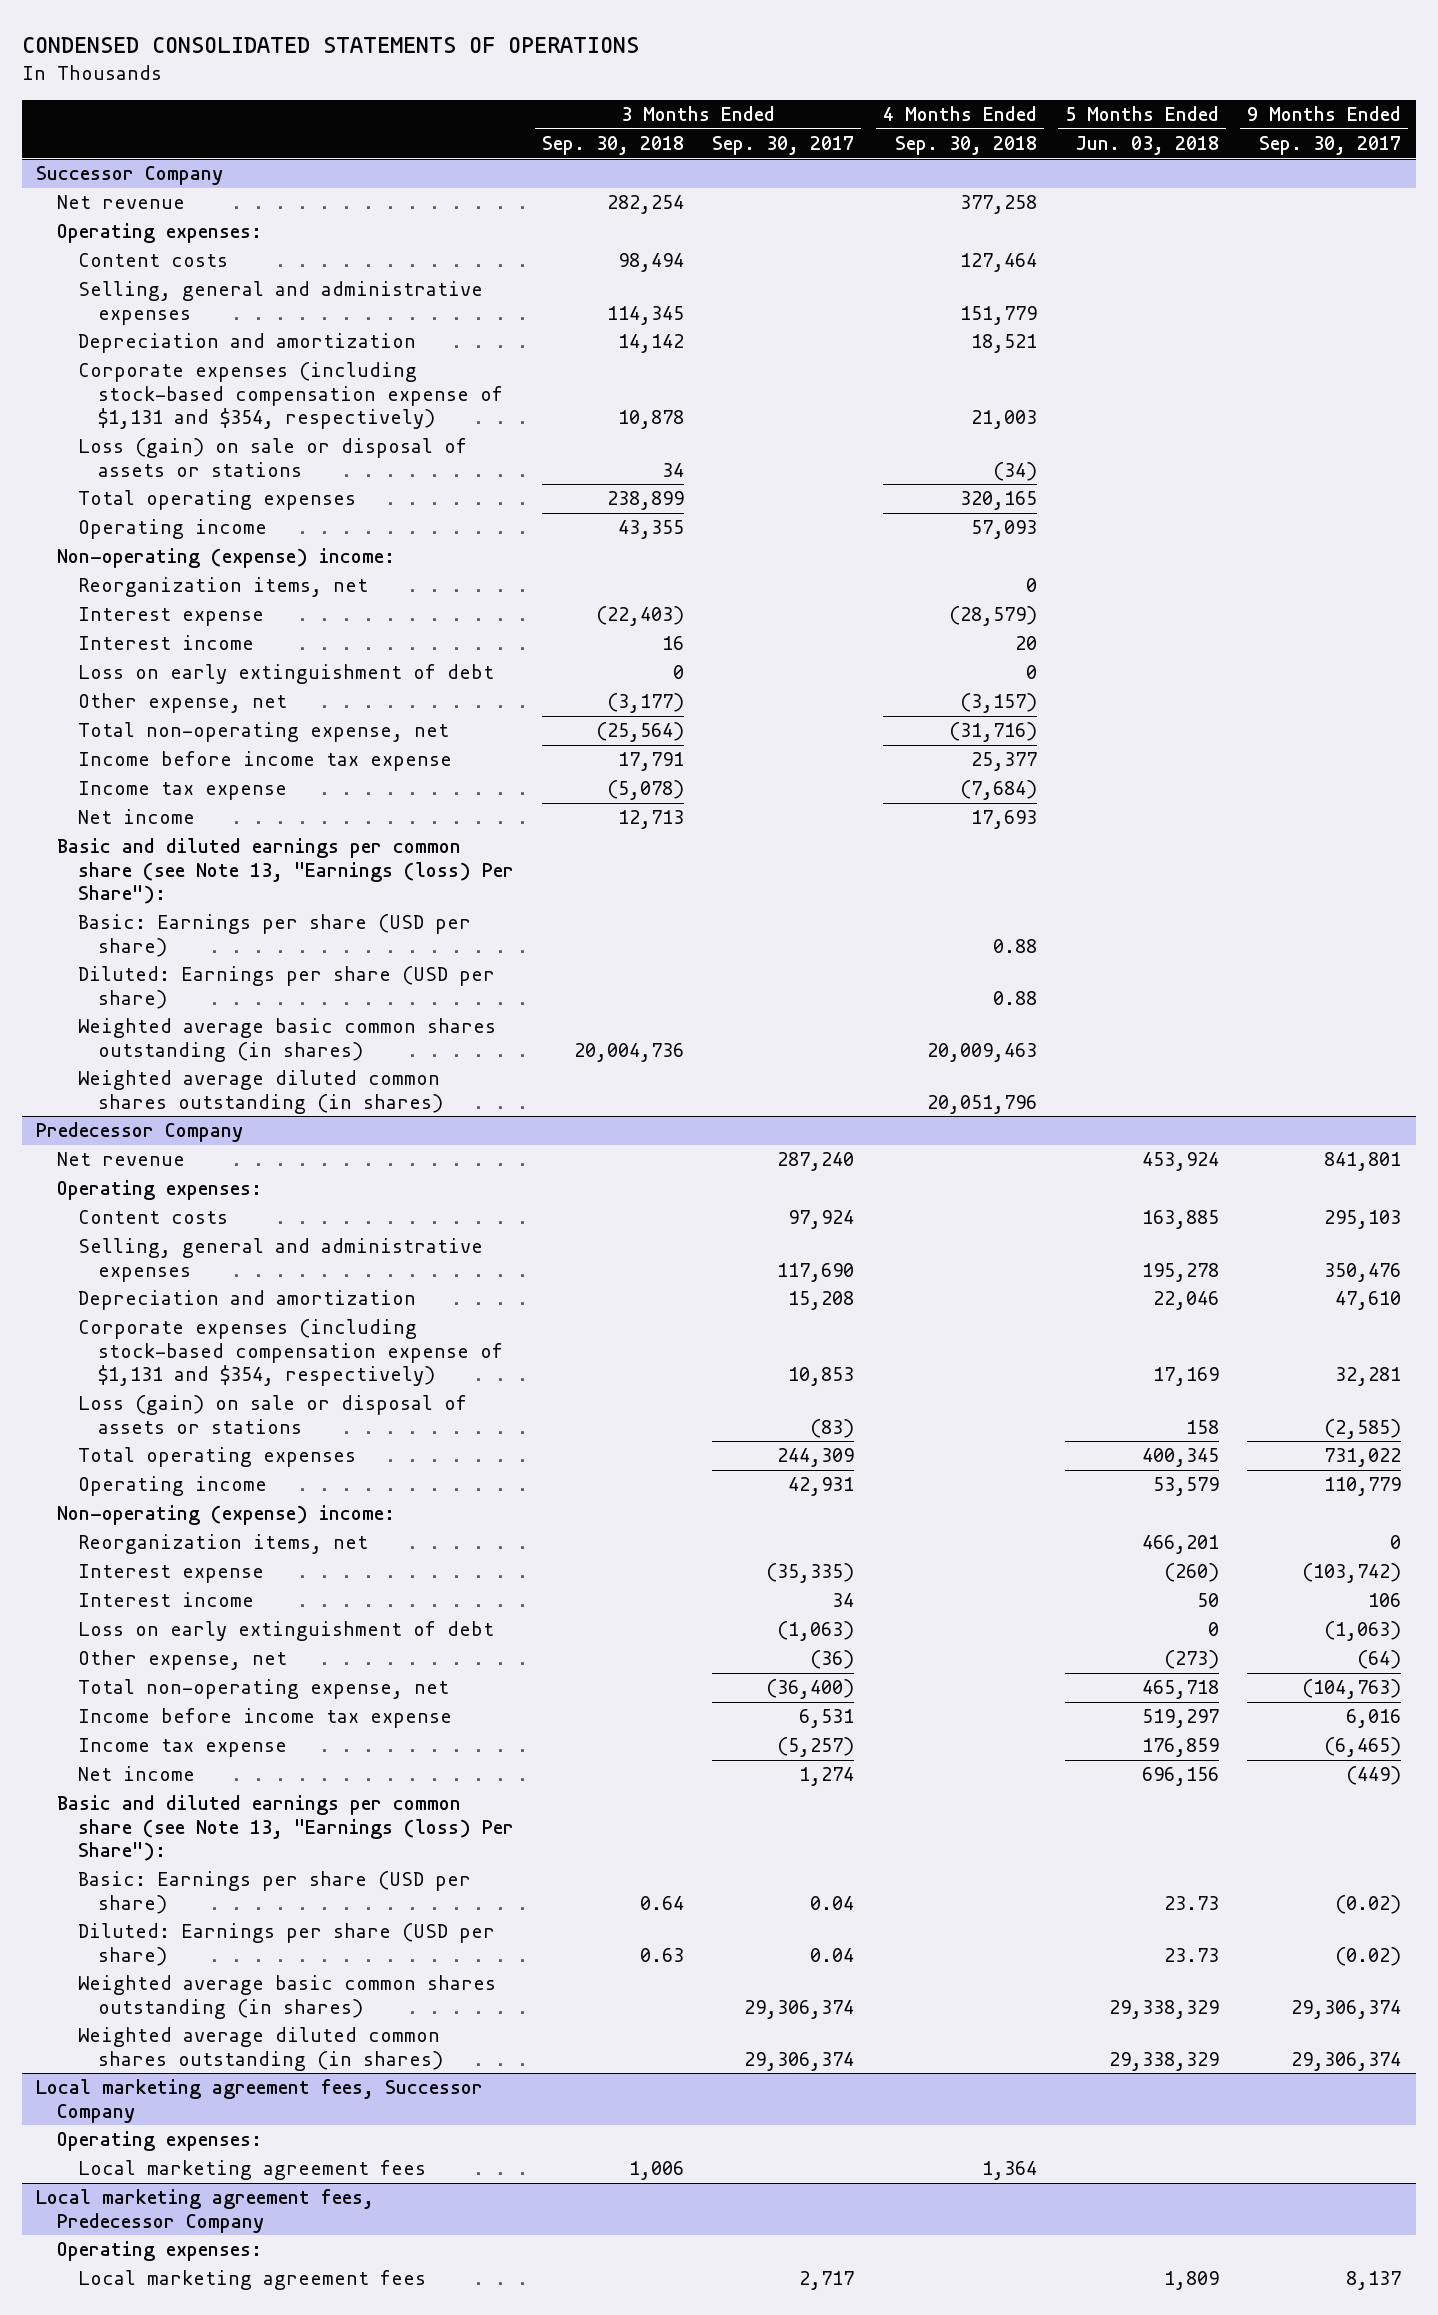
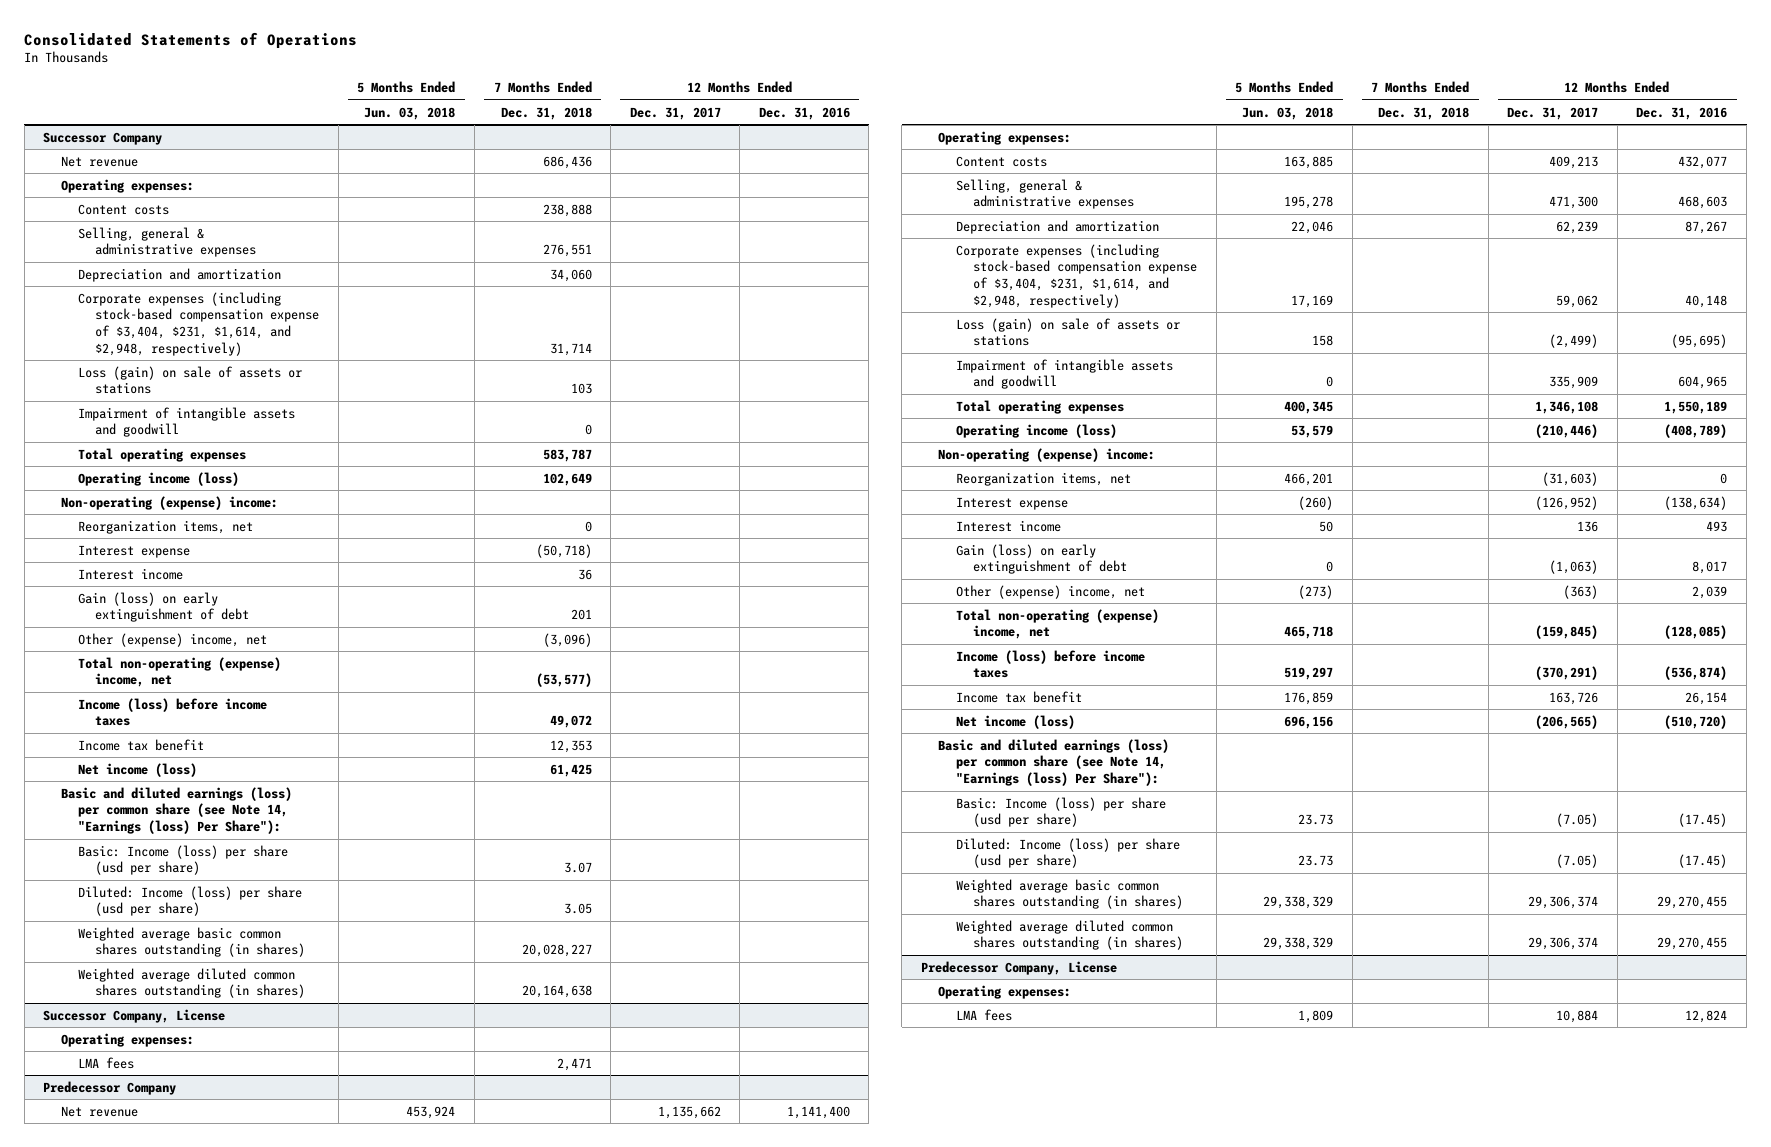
- CONDENSED CONSOLIDATED STATEMENTS OF OPERATIONS
+ Consolidated Statements of Operations
- | 3 Months Ended Sep. 30, 2018 | 3 Months Ended Sep. 30, 2017 | 4 Months Ended Sep. 30, 2018 | 5 Months Ended Jun. 03, 2018 | 9 Months Ended Sep. 30, 2017
+ | 5 Months Ended Jun. 03, 2018 | 7 Months Ended Dec. 31, 2018 | 12 Months Ended Dec. 31, 2017 | 12 Months Ended Dec. 31, 2016
@ Successor Company
- Selling, general and administrative expenses | 114,345 | | 151,779 | |
+ Selling, general & administrative expenses | | 276,551 | |
- Corporate expenses (including stock-based compensation expense of $1,131 and $354, respectively) | 10,878 | | 21,003 | |
- Loss (gain) on sale or disposal of assets or stations | 34 | | (34) | |
+ Corporate expenses (including stock-based compensation expense of $3,404, $231, $1,614, and $2,948, respectively) | | 31,714 | |
+ Loss (gain) on sale of assets or stations | | 103 | |
+ Impairment of intangible assets and goodwill | | 0 | |
- Operating income | 43,355 | | 57,093 | |
+ Operating income (loss) | | 102,649 | |
- Loss on early extinguishment of debt | 0 | | 0 | |
- Other expense, net | (3,177) | | (3,157) | |
- Total non-operating expense, net | (25,564) | | (31,716) | |
- Income before income tax expense | 17,791 | | 25,377 | |
- Income tax expense | (5,078) | | (7,684) | |
- Net income | 12,713 | | 17,693 | |
- Basic and diluted earnings per common share (see Note 13, "Earnings (loss) Per Share"):
- Basic: Earnings per share (USD per share) | | | 0.88 | |
- Diluted: Earnings per share (USD per share) | | | 0.88 | |
+ Gain (loss) on early extinguishment of debt | | 201 | |
+ Other (expense) income, net | | (3,096) | |
+ Total non-operating (expense) income, net | | (53,577) | |
+ Income (loss) before income taxes | | 49,072 | |
+ Income tax benefit | | 12,353 | |
+ Net income (loss) | | 61,425 | |
+ Basic and diluted earnings (loss) per common share (see Note 14, "Earnings (loss) Per Share"):
+ Basic: Income (loss) per share (usd per share) | | 3.07 | |
+ Diluted: Income (loss) per share (usd per share) | | 3.05 | |
+ Successor Company, License
+ Operating expenses:
+ LMA fees | | 2,471 | |
@ Predecessor Company
- Selling, general and administrative expenses | | 117,690 | | 195,278 | 350,476
+ Selling, general & administrative expenses | 195,278 | | 471,300 | 468,603
- Corporate expenses (including stock-based compensation expense of $1,131 and $354, respectively) | | 10,853 | | 17,169 | 32,281
- Loss (gain) on sale or disposal of assets or stations | | (83) | | 158 | (2,585)
+ Corporate expenses (including stock-based compensation expense of $3,404, $231, $1,614, and $2,948, respectively) | 17,169 | | 59,062 | 40,148
+ Loss (gain) on sale of assets or stations | 158 | | (2,499) | (95,695)
+ Impairment of intangible assets and goodwill | 0 | | 335,909 | 604,965
- Operating income | | 42,931 | | 53,579 | 110,779
+ Operating income (loss) | 53,579 | | (210,446) | (408,789)
- Loss on early extinguishment of debt | | (1,063) | | 0 | (1,063)
- Other expense, net | | (36) | | (273) | (64)
- Total non-operating expense, net | | (36,400) | | 465,718 | (104,763)
- Income before income tax expense | | 6,531 | | 519,297 | 6,016
- Income tax expense | | (5,257) | | 176,859 | (6,465)
- Net income | | 1,274 | | 696,156 | (449)
- Basic and diluted earnings per common share (see Note 13, "Earnings (loss) Per Share"):
- Basic: Earnings per share (USD per share) | 0.64 | 0.04 | | 23.73 | (0.02)
- Diluted: Earnings per share (USD per share) | 0.63 | 0.04 | | 23.73 | (0.02)
+ Gain (loss) on early extinguishment of debt | 0 | | (1,063) | 8,017
+ Other (expense) income, net | (273) | | (363) | 2,039
+ Total non-operating (expense) income, net | 465,718 | | (159,845) | (128,085)
+ Income (loss) before income taxes | 519,297 | | (370,291) | (536,874)
+ Income tax benefit | 176,859 | | 163,726 | 26,154
+ Net income (loss) | 696,156 | | (206,565) | (510,720)
+ Basic and diluted earnings (loss) per common share (see Note 14, "Earnings (loss) Per Share"):
+ Basic: Income (loss) per share (usd per share) | 23.73 | | (7.05) | (17.45)
+ Diluted: Income (loss) per share (usd per share) | 23.73 | | (7.05) | (17.45)
- Local marketing agreement fees, Successor Company
- Operating expenses:
- Local marketing agreement fees | 1,006 | | 1,364 | |
- Local marketing agreement fees, Predecessor Company
- Operating expenses:
- Local marketing agreement fees | | 2,717 | | 1,809 | 8,137
+ Predecessor Company, License
+ Operating expenses:
+ LMA fees | 1,809 | | 10,884 | 12,824

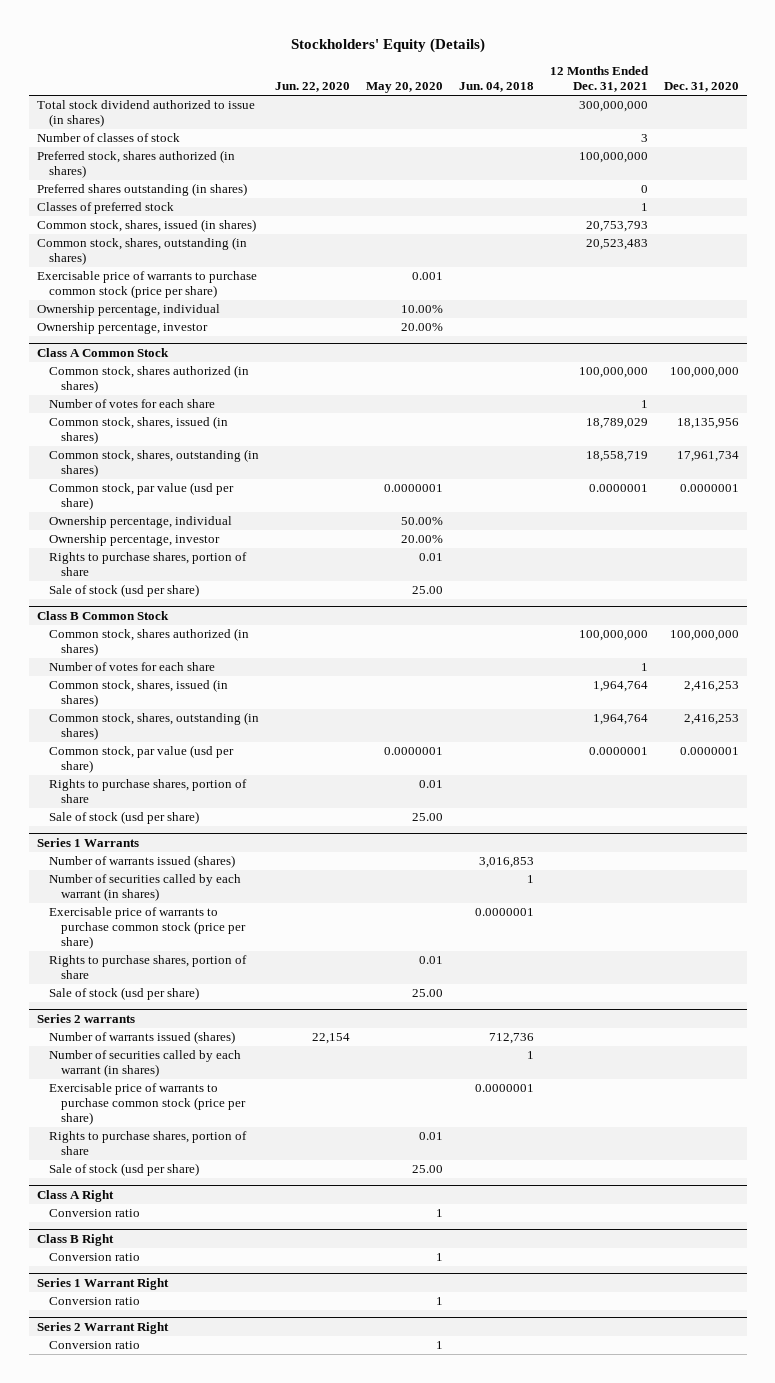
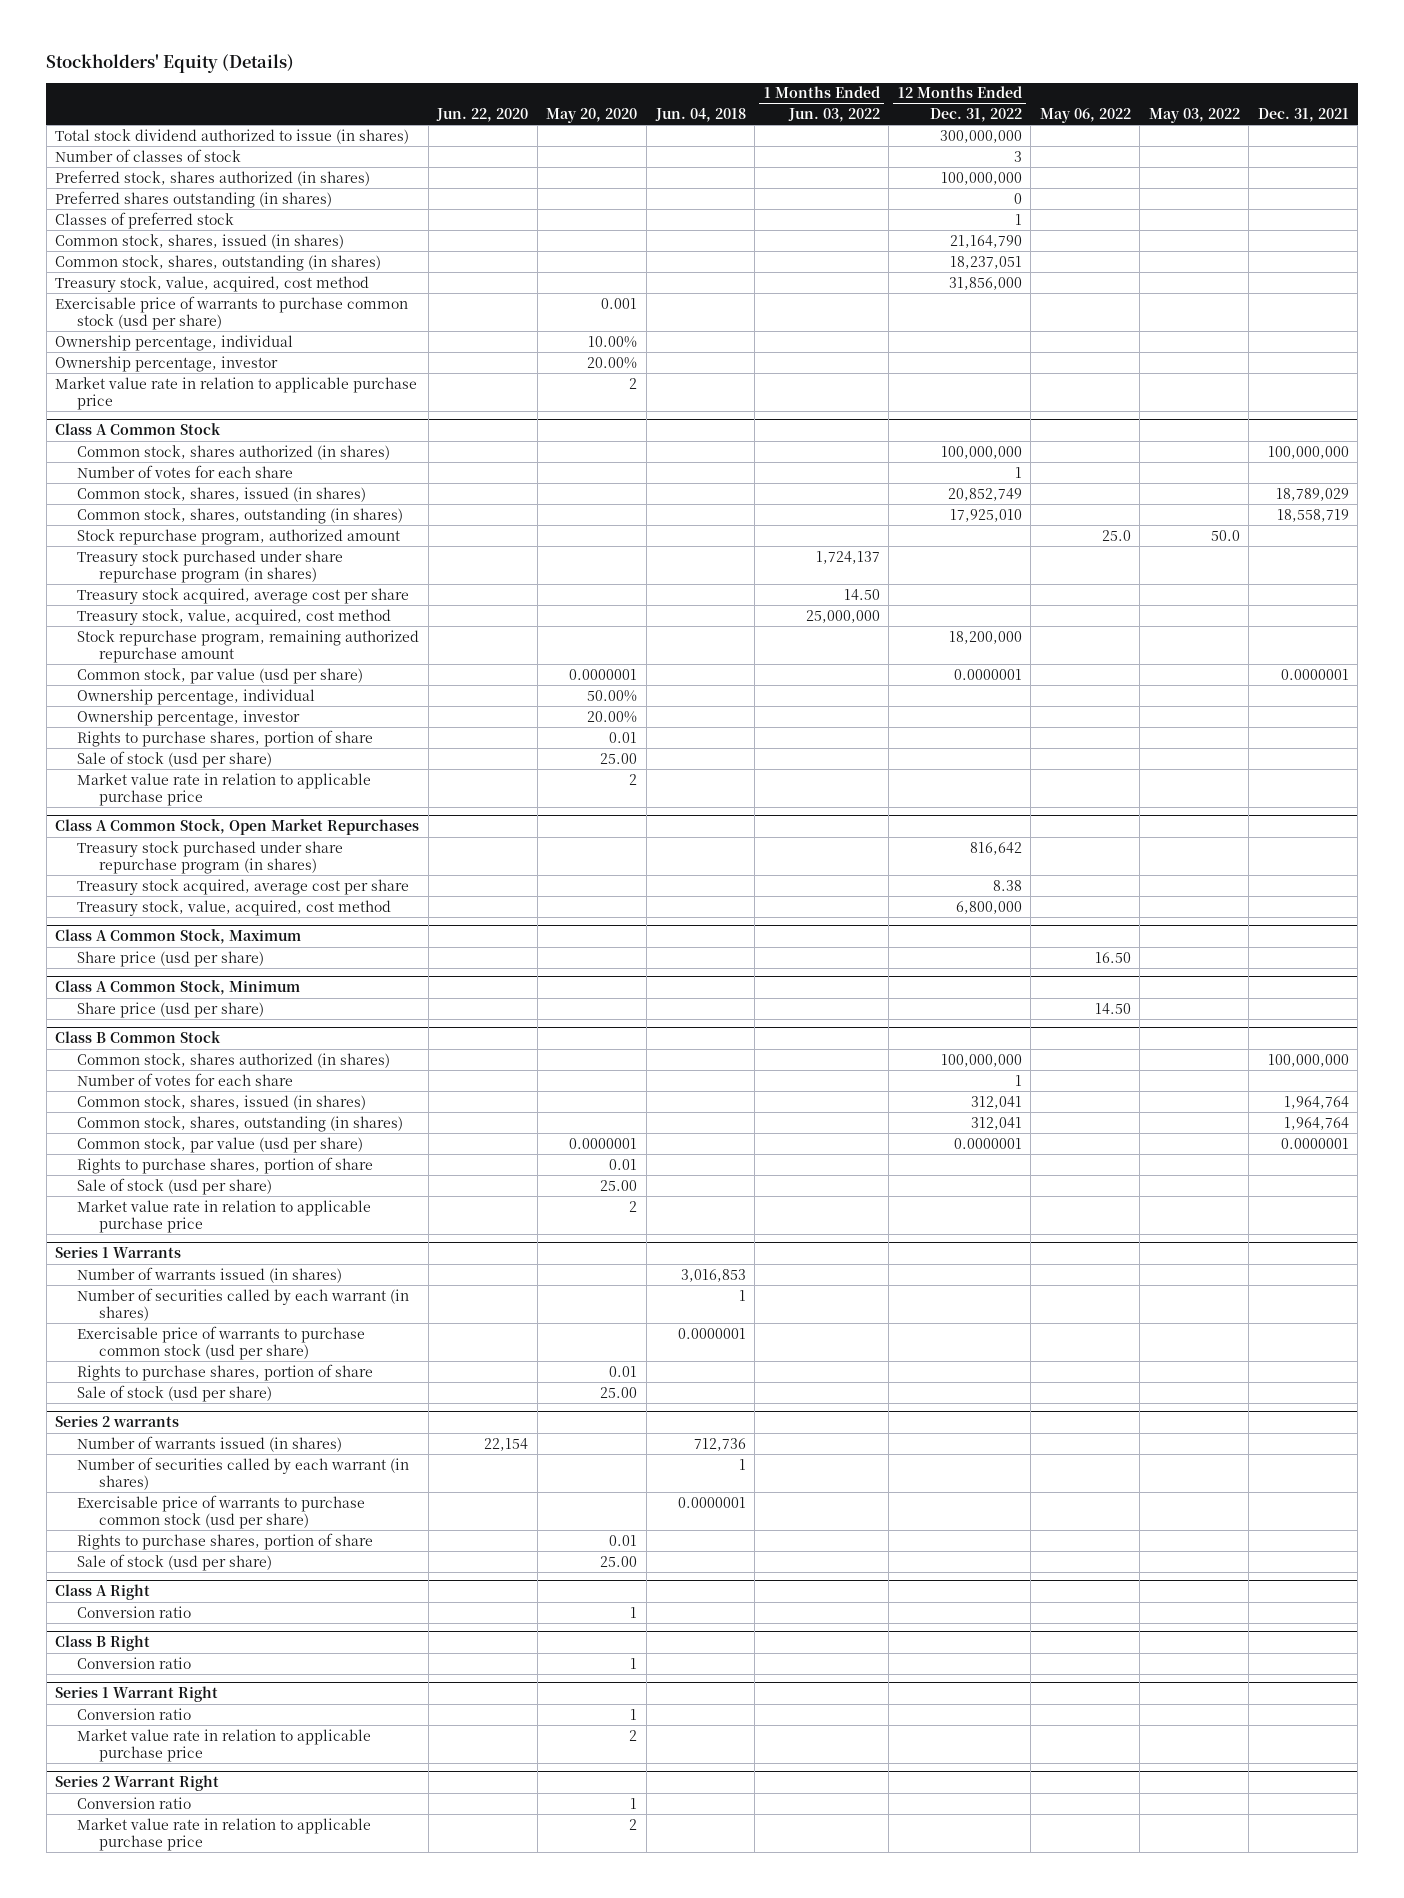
- | Jun. 22, 2020 | May 20, 2020 | Jun. 04, 2018 | 12 Months Ended Dec. 31, 2021 | Dec. 31, 2020
+ | Jun. 22, 2020 | May 20, 2020 | Jun. 04, 2018 | 1 Months Ended Jun. 03, 2022 | 12 Months Ended Dec. 31, 2022 | May 06, 2022 | May 03, 2022 | Dec. 31, 2021
- Exercisable price of warrants to purchase common stock (price per share) | | 0.001 | | |
+ Treasury stock, value, acquired, cost method | | | | | 31,856,000 | | |
+ Exercisable price of warrants to purchase common stock (usd per share) | | 0.001 | | | | | |
+ Market value rate in relation to applicable purchase price | | 2 | | | | | |
@ Class A Common Stock
+ Stock repurchase program, authorized amount | | | | | | 25.0 | 50.0 |
+ Treasury stock purchased under share repurchase program (in shares) | | | | 1,724,137 | | | |
+ Treasury stock acquired, average cost per share | | | | 14.50 | | | |
+ Treasury stock, value, acquired, cost method | | | | 25,000,000 | | | |
+ Stock repurchase program, remaining authorized repurchase amount | | | | | 18,200,000 | | |
+ Market value rate in relation to applicable purchase price | | 2 | | | | | |
+ Class A Common Stock, Open Market Repurchases
+ Treasury stock purchased under share repurchase program (in shares) | | | | | 816,642 | | |
+ Treasury stock acquired, average cost per share | | | | | 8.38 | | |
+ Treasury stock, value, acquired, cost method | | | | | 6,800,000 | | |
+ Class A Common Stock, Maximum
+ Share price (usd per share) | | | | | | 16.50 | |
+ Class A Common Stock, Minimum
+ Share price (usd per share) | | | | | | 14.50 | |
@ Class B Common Stock
+ Market value rate in relation to applicable purchase price | | 2 | | | | | |
@ Series 1 Warrants
- Number of warrants issued (shares) | | | 3,016,853 | |
+ Number of warrants issued (in shares) | | | 3,016,853 | | | | |
- Exercisable price of warrants to purchase common stock (price per share) | | | 0.0000001 | |
+ Exercisable price of warrants to purchase common stock (usd per share) | | | 0.0000001 | | | | |
@ Series 2 warrants
- Number of warrants issued (shares) | 22,154 | | 712,736 | |
+ Number of warrants issued (in shares) | 22,154 | | 712,736 | | | | |
- Exercisable price of warrants to purchase common stock (price per share) | | | 0.0000001 | |
+ Exercisable price of warrants to purchase common stock (usd per share) | | | 0.0000001 | | | | |
@ Series 1 Warrant Right
+ Market value rate in relation to applicable purchase price | | 2 | | | | | |
@ Series 2 Warrant Right
+ Market value rate in relation to applicable purchase price | | 2 | | | | | |

